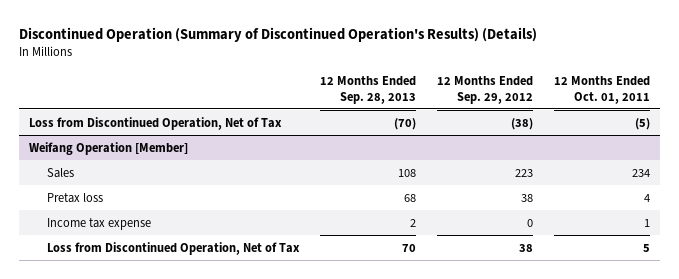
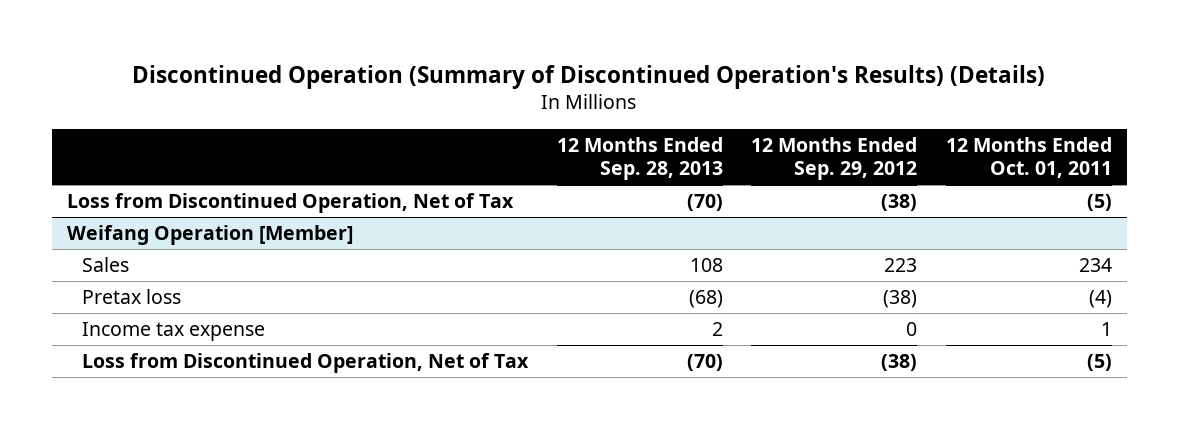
@ Weifang Operation [Member]
- Pretax loss | 68 | 38 | 4
+ Pretax loss | (68) | (38) | (4)
- Loss from Discontinued Operation, Net of Tax | 70 | 38 | 5
+ Loss from Discontinued Operation, Net of Tax | (70) | (38) | (5)

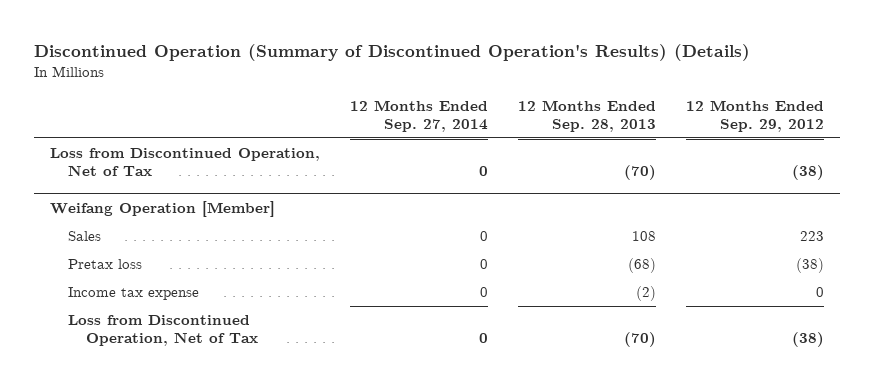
- | 12 Months Ended Sep. 28, 2013 | 12 Months Ended Sep. 29, 2012 | 12 Months Ended Oct. 01, 2011
+ | 12 Months Ended Sep. 27, 2014 | 12 Months Ended Sep. 28, 2013 | 12 Months Ended Sep. 29, 2012
@ Weifang Operation [Member]
- Income tax expense | 2 | 0 | 1
+ Income tax expense | 0 | (2) | 0

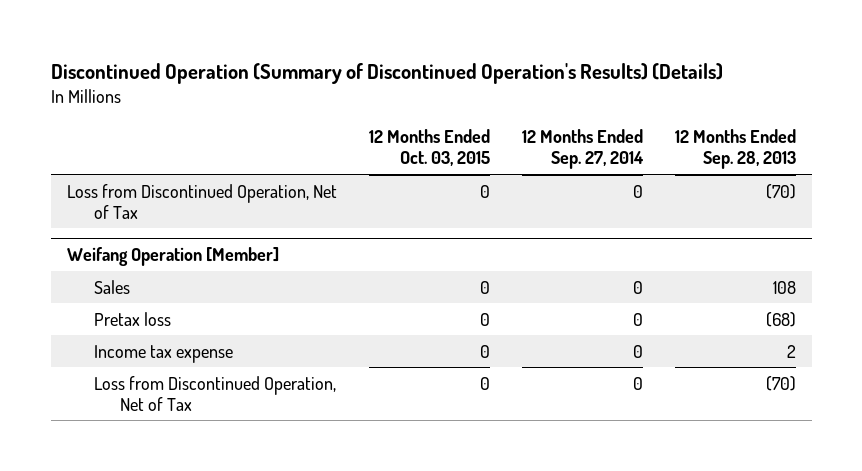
- | 12 Months Ended Sep. 27, 2014 | 12 Months Ended Sep. 28, 2013 | 12 Months Ended Sep. 29, 2012
+ | 12 Months Ended Oct. 03, 2015 | 12 Months Ended Sep. 27, 2014 | 12 Months Ended Sep. 28, 2013
@ Weifang Operation [Member]
- Income tax expense | 0 | (2) | 0
+ Income tax expense | 0 | 0 | 2

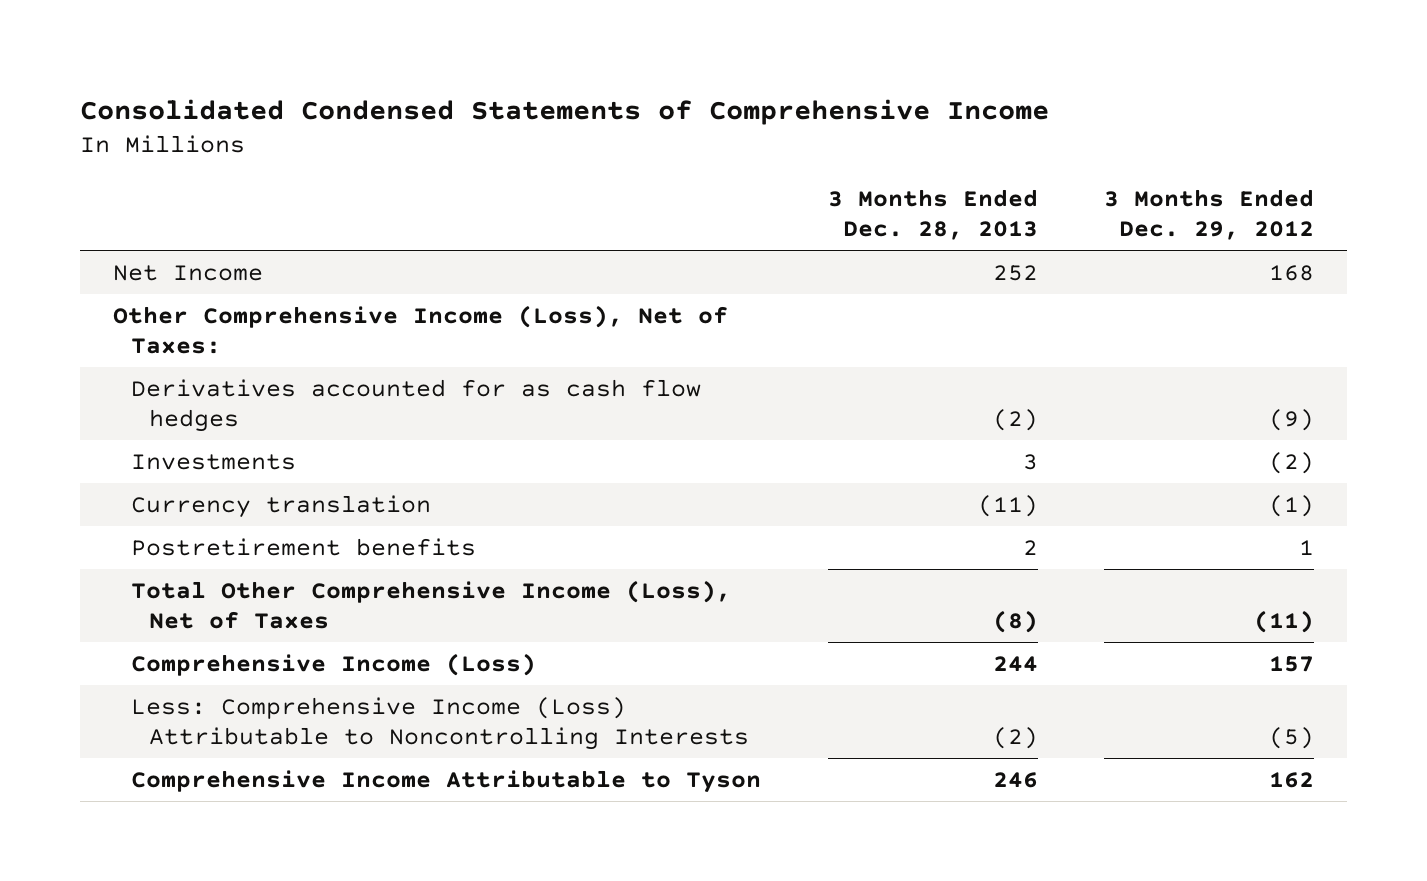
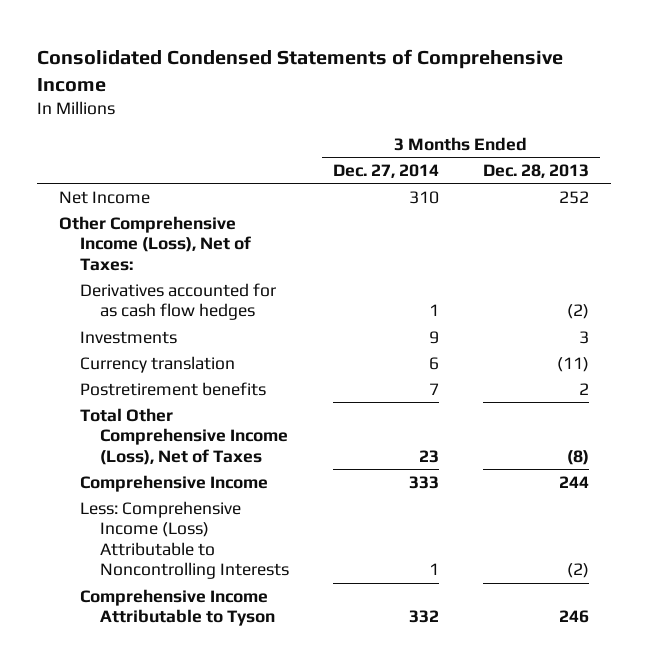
- | 3 Months Ended Dec. 28, 2013 | 3 Months Ended Dec. 29, 2012
+ | 3 Months Ended Dec. 27, 2014 | 3 Months Ended Dec. 28, 2013
- Comprehensive Income (Loss) | 244 | 157
+ Comprehensive Income | 333 | 244

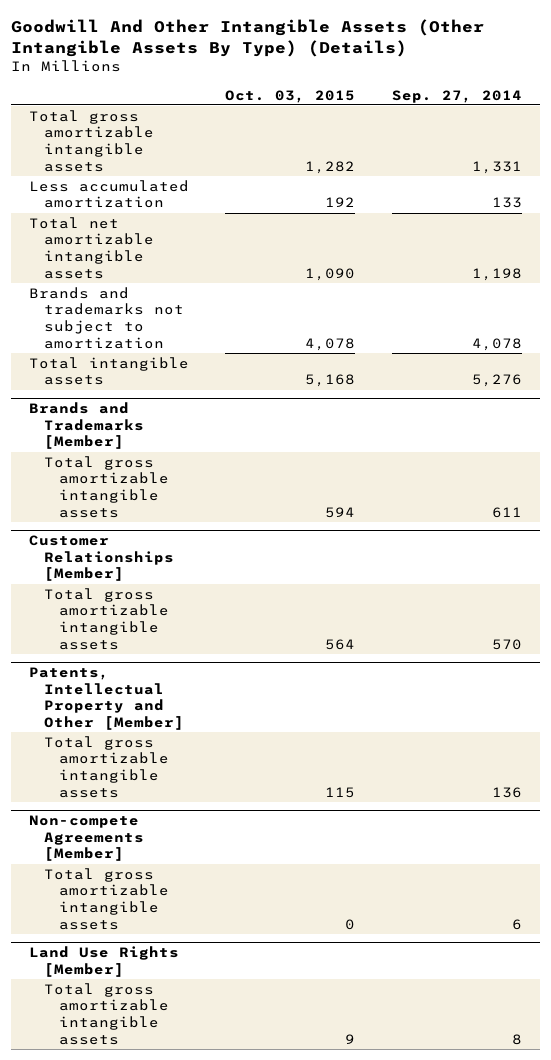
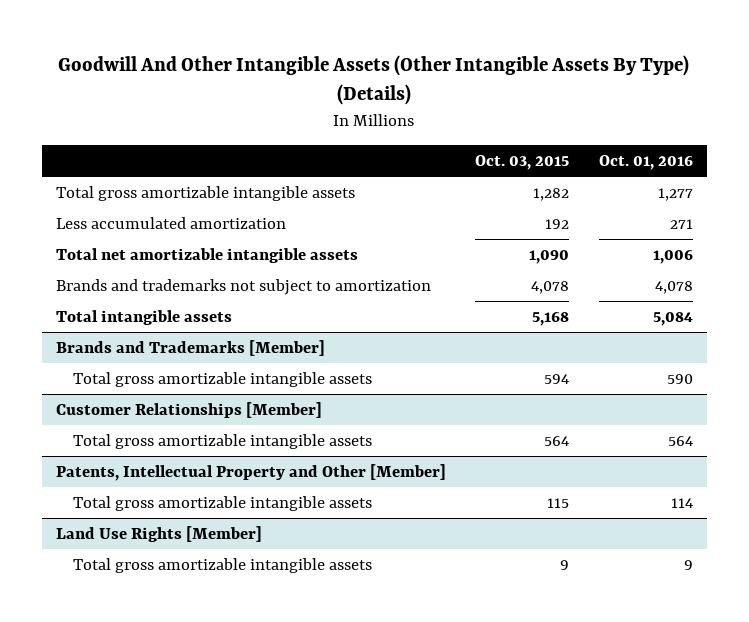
- | Oct. 03, 2015 | Sep. 27, 2014
+ | Oct. 03, 2015 | Oct. 01, 2016
- Non-compete Agreements [Member]
- Total gross amortizable intangible assets | 0 | 6

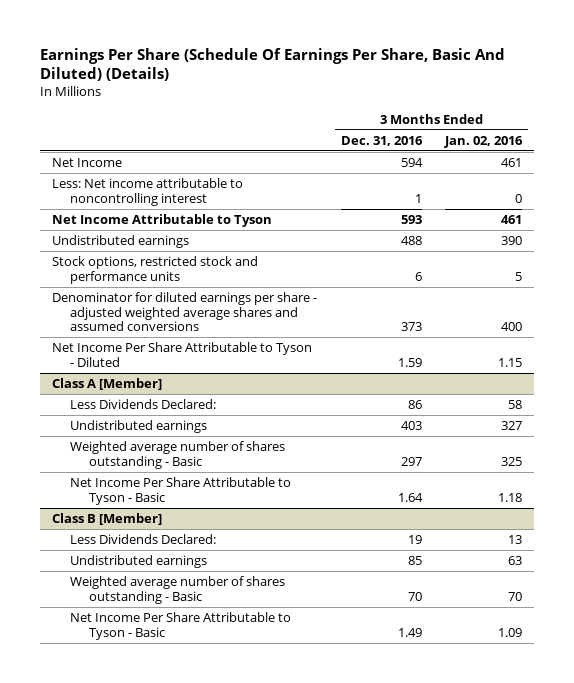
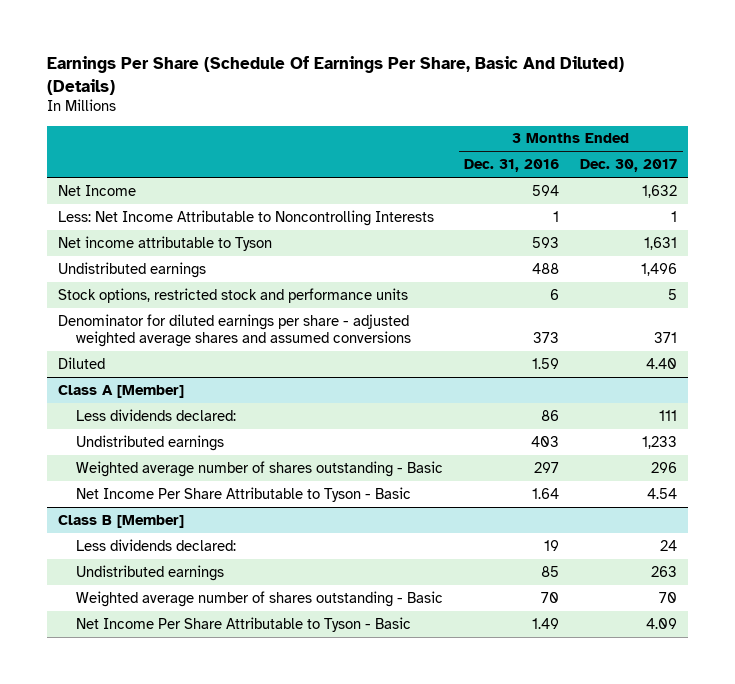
- | 3 Months Ended Dec. 31, 2016 | 3 Months Ended Jan. 02, 2016
+ | 3 Months Ended Dec. 31, 2016 | 3 Months Ended Dec. 30, 2017
- Less: Net income attributable to noncontrolling interest | 1 | 0
- Net Income Attributable to Tyson | 593 | 461
+ Less: Net Income Attributable to Noncontrolling Interests | 1 | 1
+ Net income attributable to Tyson | 593 | 1,631
- Net Income Per Share Attributable to Tyson - Diluted | 1.59 | 1.15
+ Diluted | 1.59 | 4.40
@ Class A [Member]
- Less Dividends Declared: | 86 | 58
+ Less dividends declared: | 86 | 111
@ Class B [Member]
- Less Dividends Declared: | 19 | 13
+ Less dividends declared: | 19 | 24

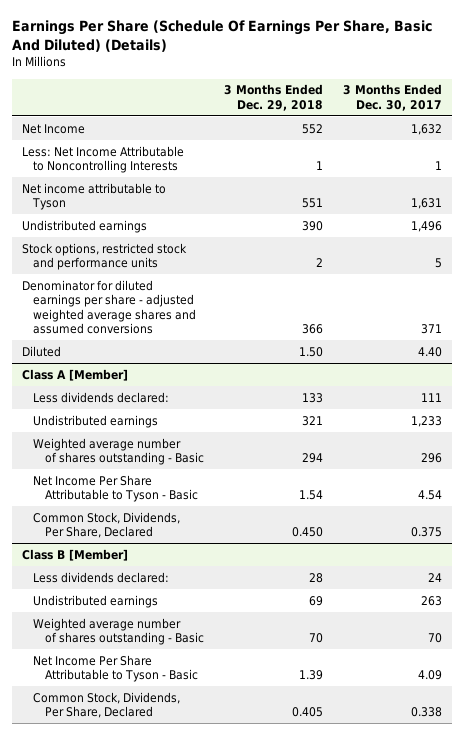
- | 3 Months Ended Dec. 31, 2016 | 3 Months Ended Dec. 30, 2017
+ | 3 Months Ended Dec. 29, 2018 | 3 Months Ended Dec. 30, 2017
@ Class A [Member]
+ Common Stock, Dividends, Per Share, Declared | 0.450 | 0.375
@ Class B [Member]
+ Common Stock, Dividends, Per Share, Declared | 0.405 | 0.338

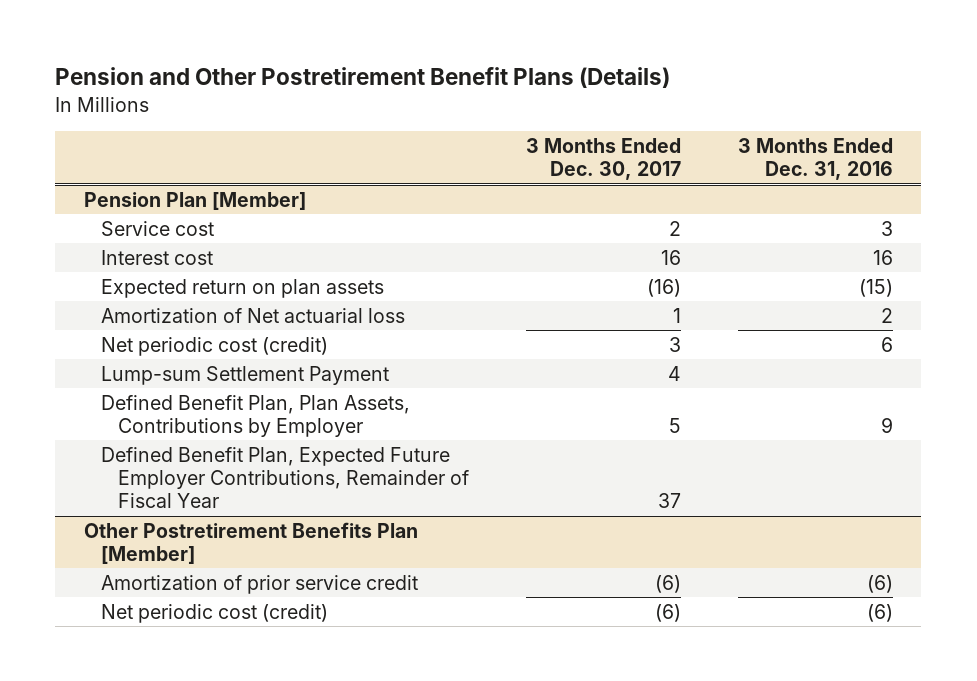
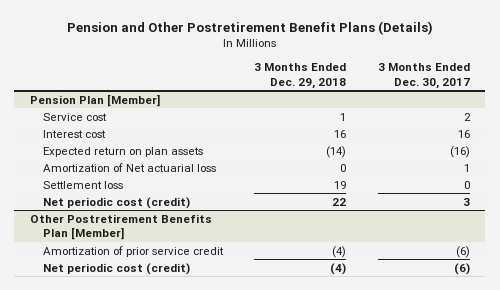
- | 3 Months Ended Dec. 30, 2017 | 3 Months Ended Dec. 31, 2016
+ | 3 Months Ended Dec. 29, 2018 | 3 Months Ended Dec. 30, 2017
@ Pension Plan [Member]
+ Settlement loss | 19 | 0
- Lump-sum Settlement Payment | 4 |
- Defined Benefit Plan, Plan Assets, Contributions by Employer | 5 | 9
- Defined Benefit Plan, Expected Future Employer Contributions, Remainder of Fiscal Year | 37 |

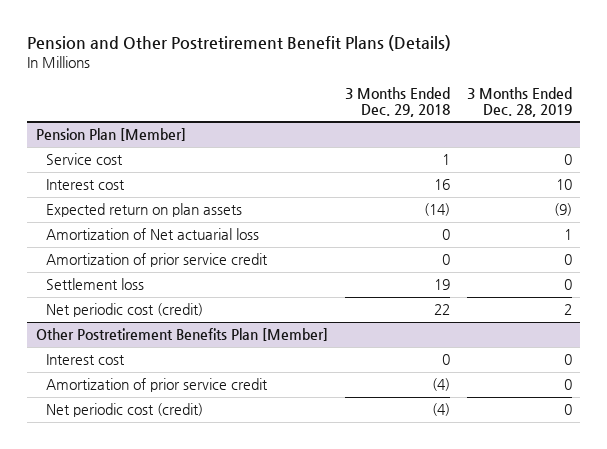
- | 3 Months Ended Dec. 29, 2018 | 3 Months Ended Dec. 30, 2017
+ | 3 Months Ended Dec. 29, 2018 | 3 Months Ended Dec. 28, 2019
@ Pension Plan [Member]
+ Amortization of prior service credit | 0 | 0
@ Other Postretirement Benefits Plan [Member]
+ Interest cost | 0 | 0

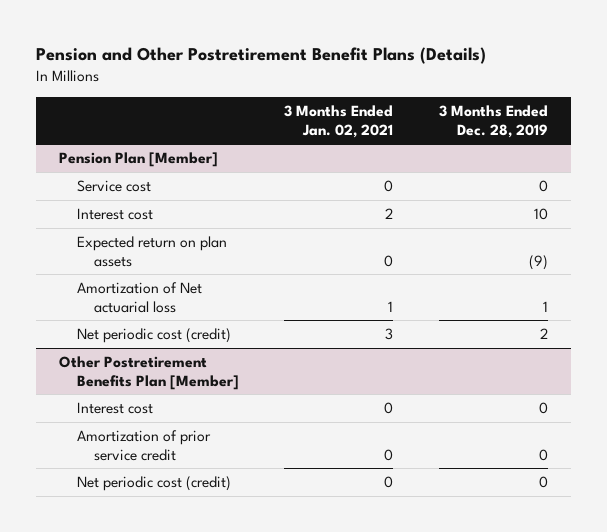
- | 3 Months Ended Dec. 29, 2018 | 3 Months Ended Dec. 28, 2019
+ | 3 Months Ended Jan. 02, 2021 | 3 Months Ended Dec. 28, 2019
@ Pension Plan [Member]
- Amortization of prior service credit | 0 | 0
- Settlement loss | 19 | 0

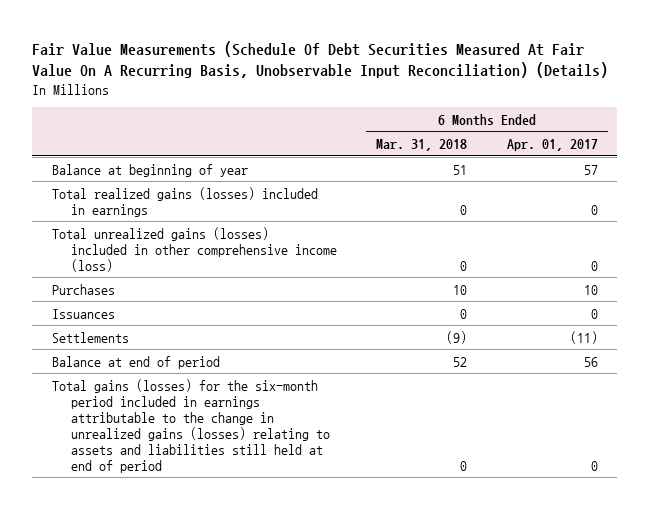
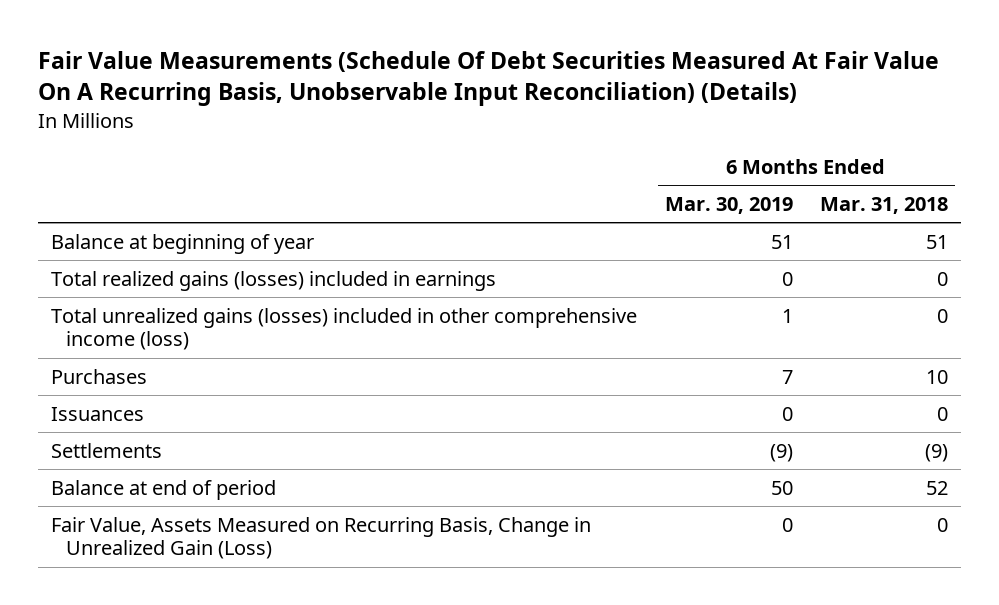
- | 6 Months Ended Mar. 31, 2018 | 6 Months Ended Apr. 01, 2017
+ | 6 Months Ended Mar. 30, 2019 | 6 Months Ended Mar. 31, 2018
- Total gains (losses) for the six-month period included in earnings attributable to the change in unrealized gains (losses) relating to assets and liabilities still held at end of period | 0 | 0
+ Fair Value, Assets Measured on Recurring Basis, Change in Unrealized Gain (Loss) | 0 | 0

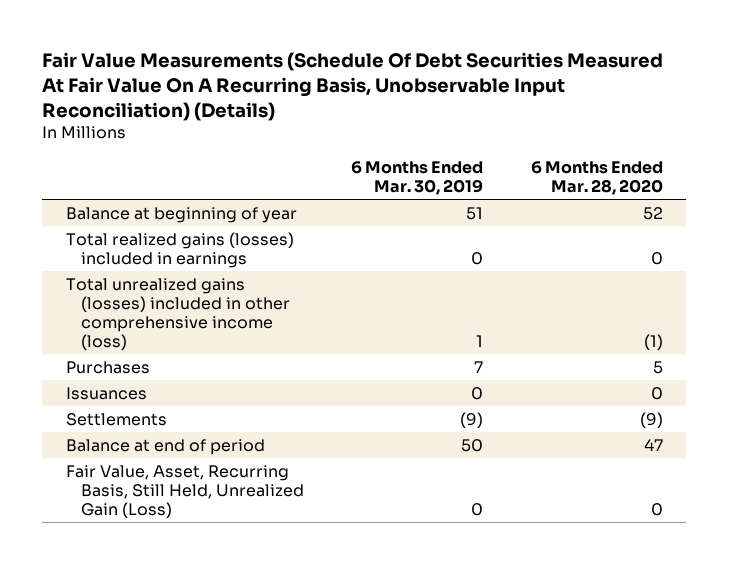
- | 6 Months Ended Mar. 30, 2019 | 6 Months Ended Mar. 31, 2018
+ | 6 Months Ended Mar. 30, 2019 | 6 Months Ended Mar. 28, 2020
- Fair Value, Assets Measured on Recurring Basis, Change in Unrealized Gain (Loss) | 0 | 0
+ Fair Value, Asset, Recurring Basis, Still Held, Unrealized Gain (Loss) | 0 | 0

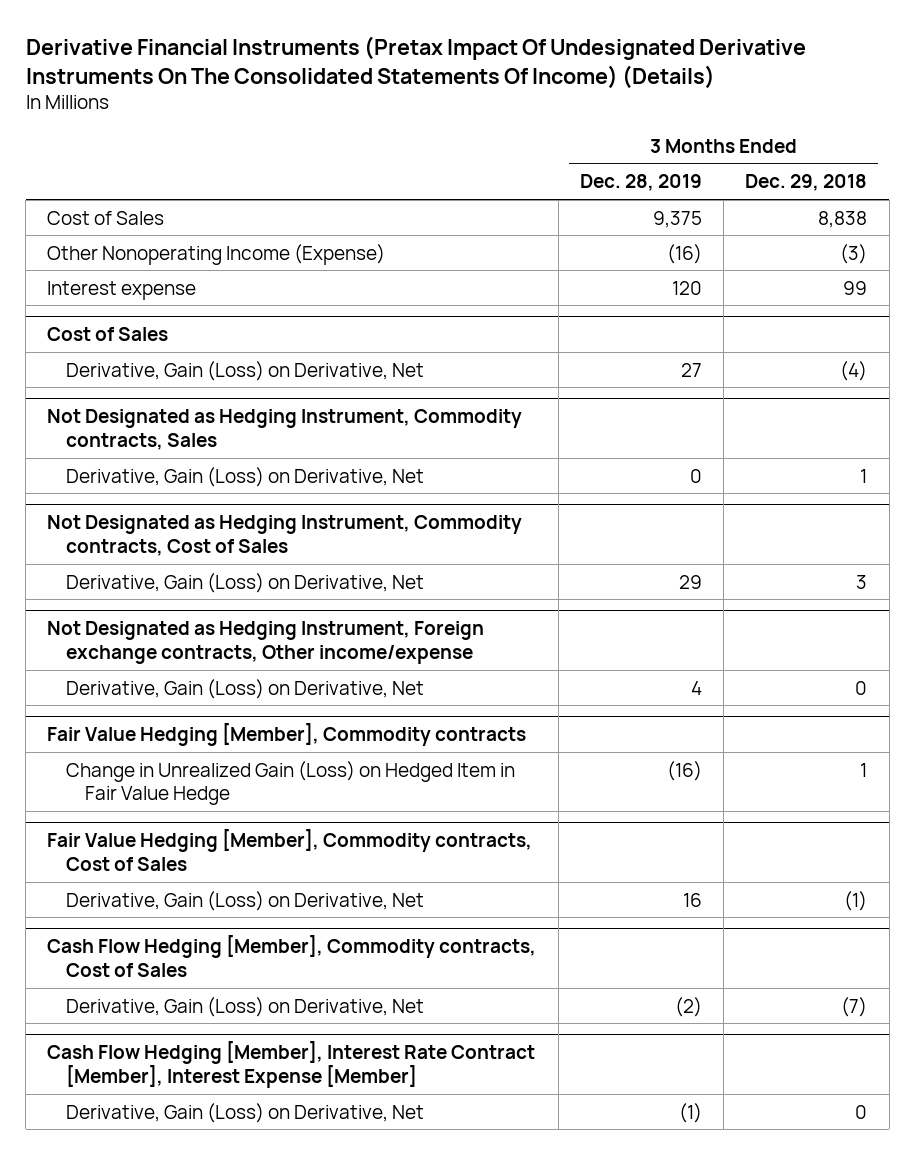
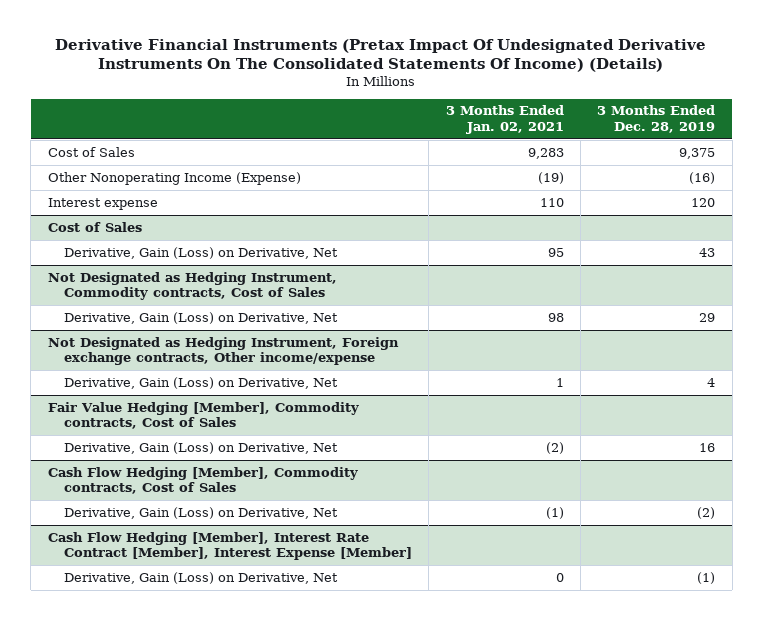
- | 3 Months Ended Dec. 28, 2019 | 3 Months Ended Dec. 29, 2018
+ | 3 Months Ended Jan. 02, 2021 | 3 Months Ended Dec. 28, 2019
@ Cost of Sales
- Derivative, Gain (Loss) on Derivative, Net | 27 | (4)
- Not Designated as Hedging Instrument, Commodity contracts, Sales
- Derivative, Gain (Loss) on Derivative, Net | 0 | 1
@ Cost of Sales
+ Derivative, Gain (Loss) on Derivative, Net | 95 | 43
- Fair Value Hedging [Member], Commodity contracts
- Change in Unrealized Gain (Loss) on Hedged Item in Fair Value Hedge | (16) | 1

